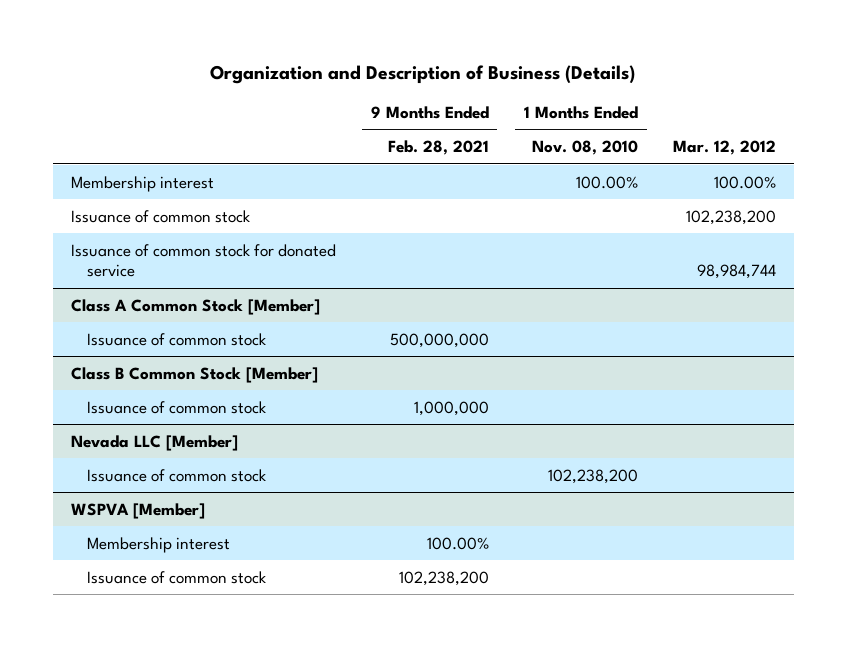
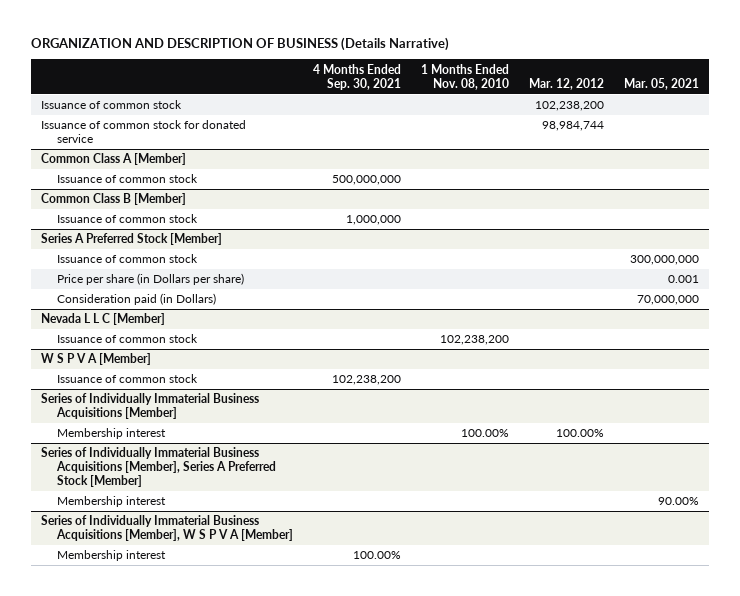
- Organization and Description of Business (Details)
+ ORGANIZATION AND DESCRIPTION OF BUSINESS (Details Narrative)
- | 9 Months Ended Feb. 28, 2021 | 1 Months Ended Nov. 08, 2010 | Mar. 12, 2012
+ | 4 Months Ended Sep. 30, 2021 | 1 Months Ended Nov. 08, 2010 | Mar. 12, 2012 | Mar. 05, 2021
- Membership interest | | 100.00% | 100.00%
- Class A Common Stock [Member]
+ Common Class A [Member]
- Class B Common Stock [Member]
+ Common Class B [Member]
- Nevada LLC [Member]
+ Series A Preferred Stock [Member]
+ Issuance of common stock | | | | 300,000,000
+ Price per share (in Dollars per share) | | | | 0.001
+ Consideration paid (in Dollars) | | | | 70,000,000
+ Nevada L L C [Member]
- WSPVA [Member]
- Membership interest | 100.00% | |
+ W S P V A [Member]
+ Series of Individually Immaterial Business Acquisitions [Member]
+ Membership interest | | 100.00% | 100.00% |
+ Series of Individually Immaterial Business Acquisitions [Member], Series A Preferred Stock [Member]
+ Membership interest | | | | 90.00%
+ Series of Individually Immaterial Business Acquisitions [Member], W S P V A [Member]
+ Membership interest | 100.00% | | |

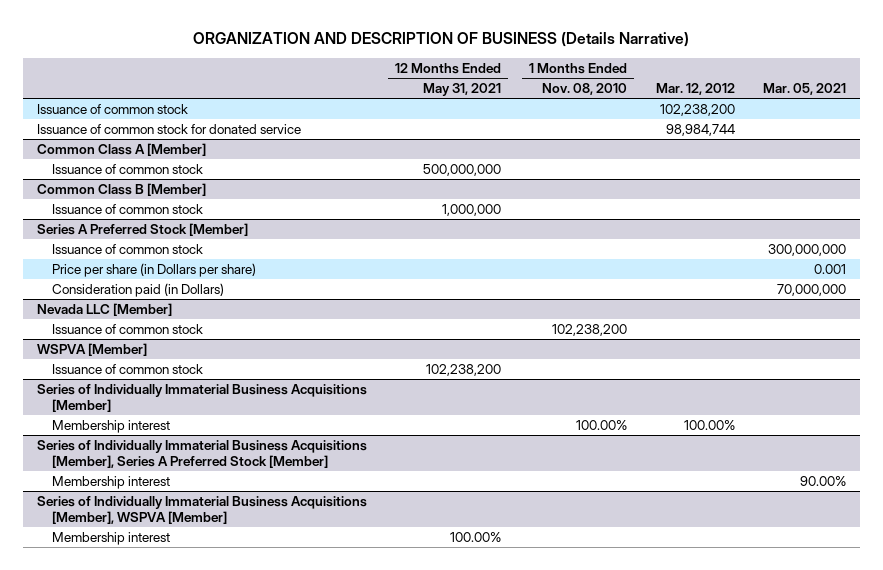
- | 4 Months Ended Sep. 30, 2021 | 1 Months Ended Nov. 08, 2010 | Mar. 12, 2012 | Mar. 05, 2021
+ | 12 Months Ended May 31, 2021 | 1 Months Ended Nov. 08, 2010 | Mar. 12, 2012 | Mar. 05, 2021
- Nevada L L C [Member]
+ Nevada LLC [Member]
- W S P V A [Member]
+ WSPVA [Member]
- Series of Individually Immaterial Business Acquisitions [Member], W S P V A [Member]
+ Series of Individually Immaterial Business Acquisitions [Member], WSPVA [Member]

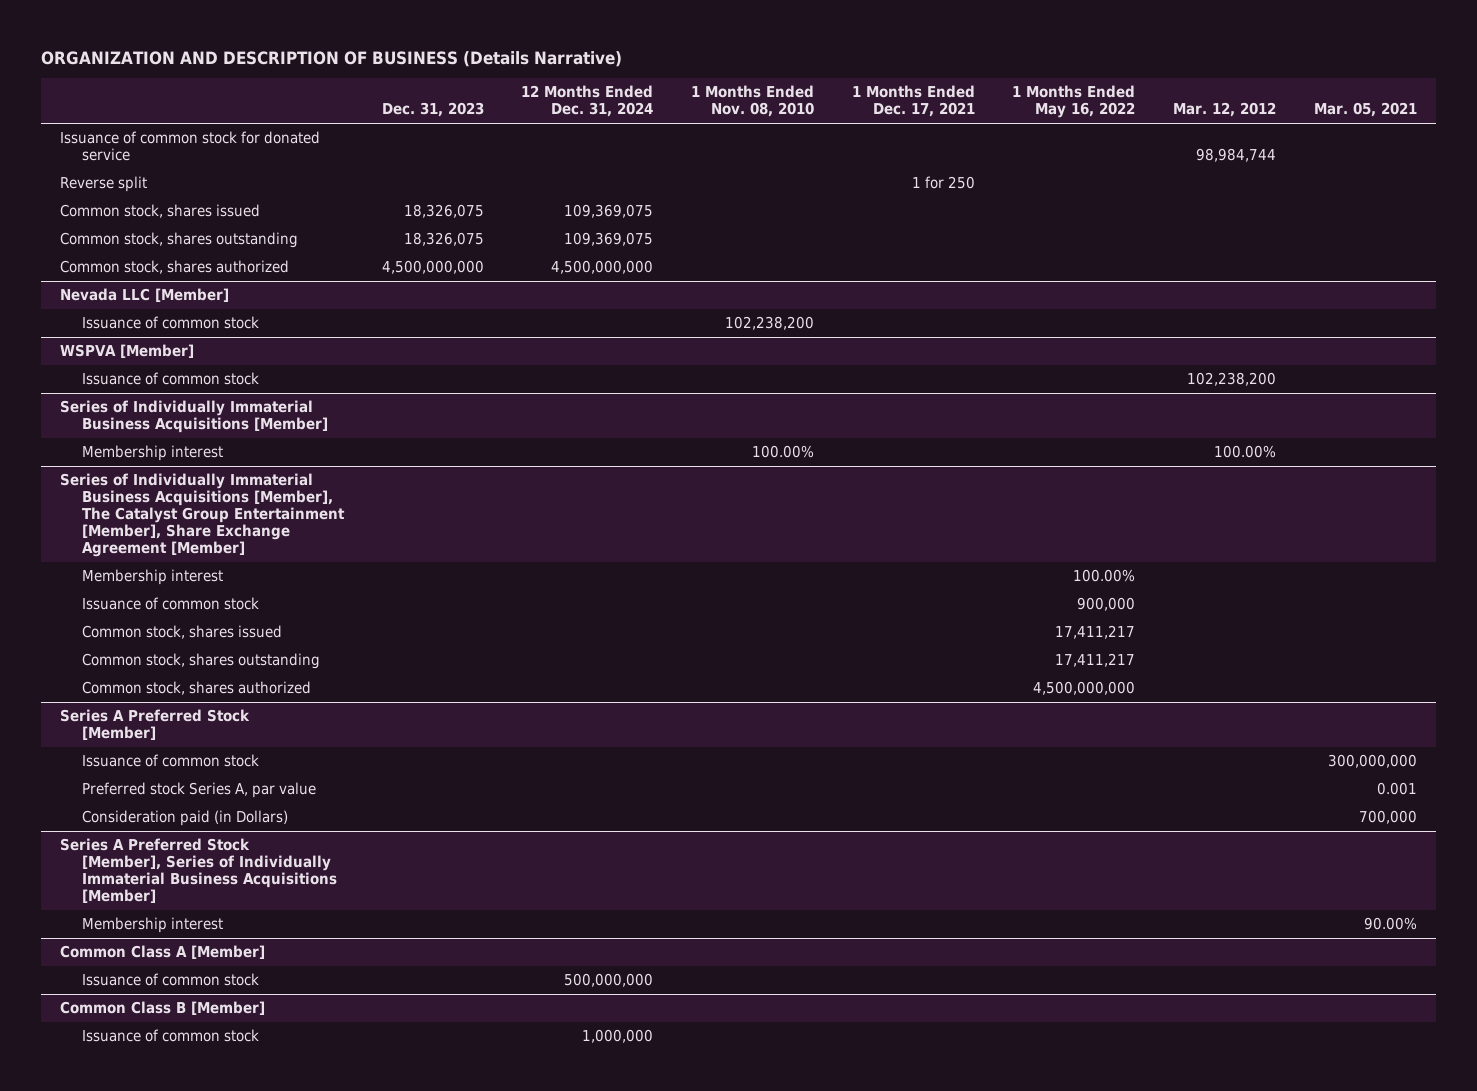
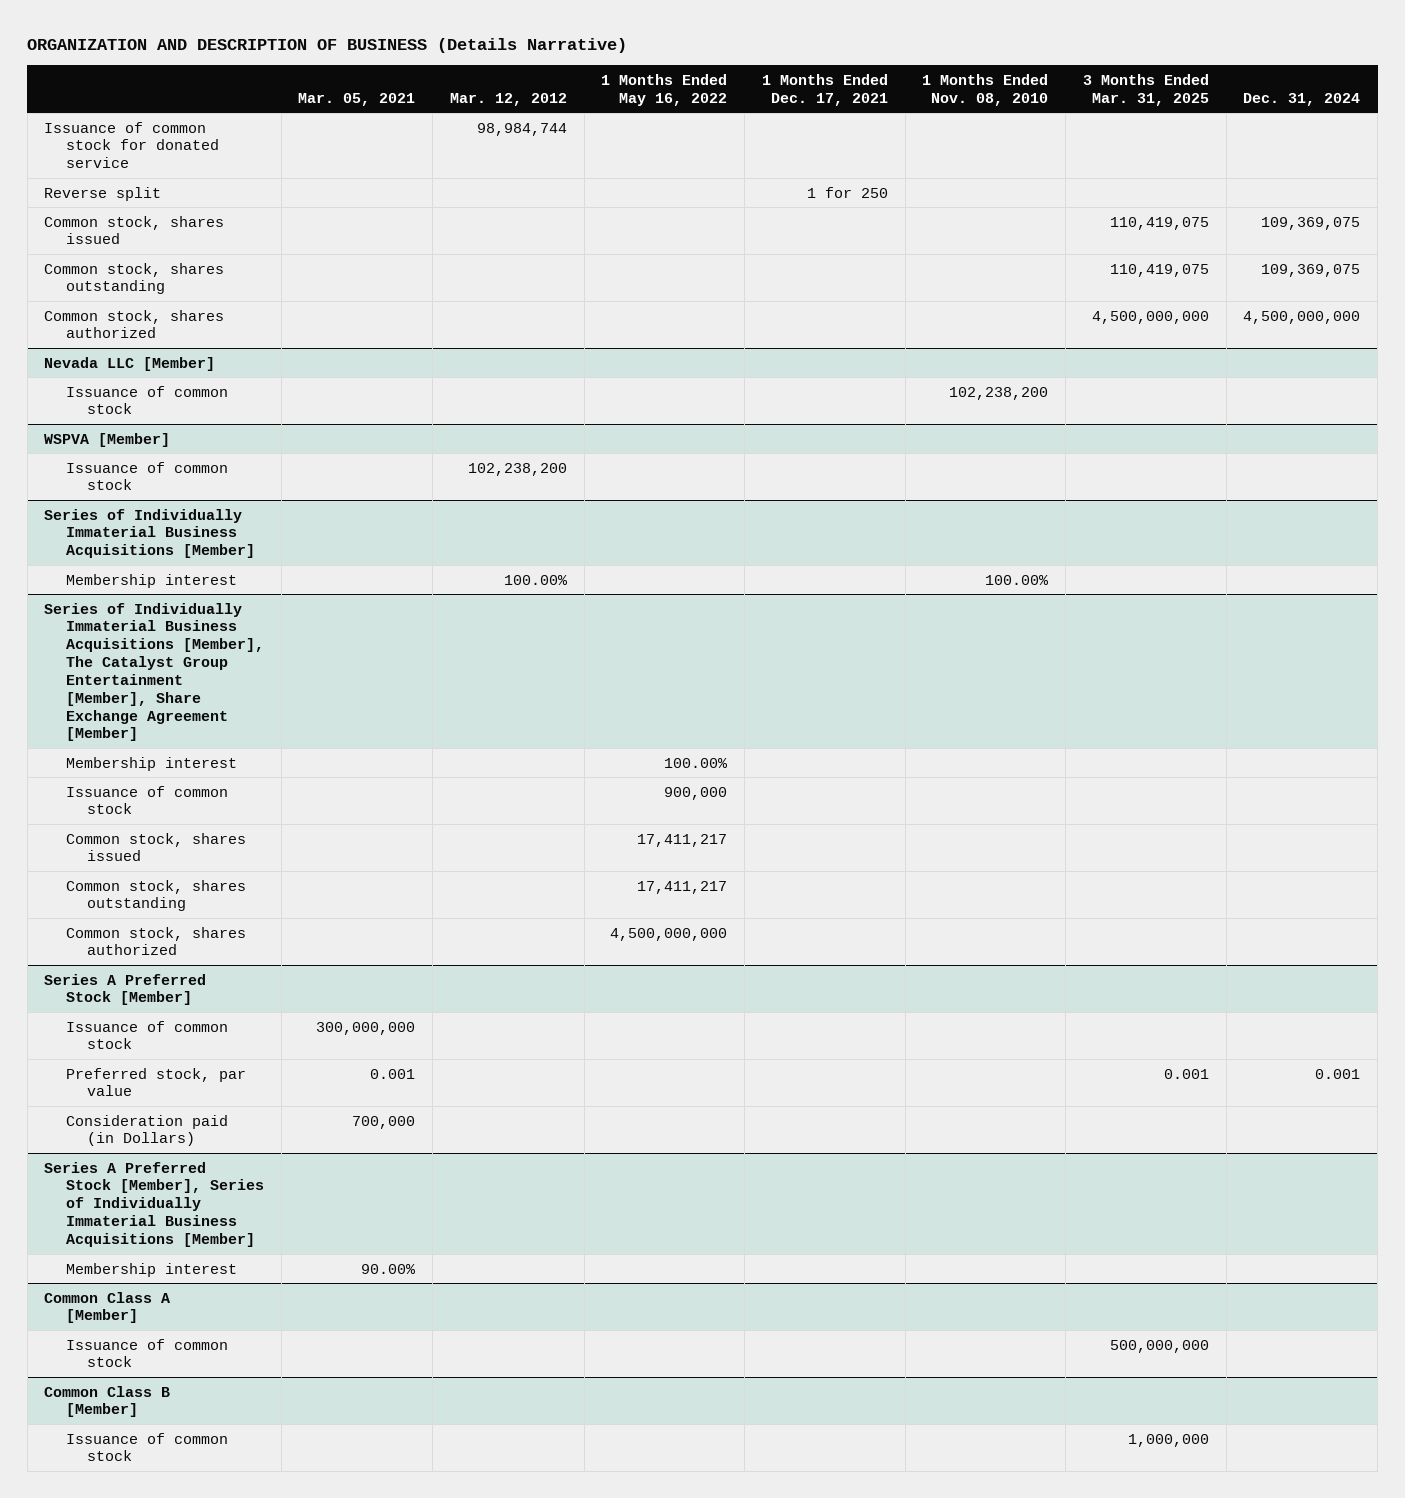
- | Dec. 31, 2023 | 12 Months Ended Dec. 31, 2024 | 1 Months Ended Nov. 08, 2010 | 1 Months Ended Dec. 17, 2021 | 1 Months Ended May 16, 2022 | Mar. 12, 2012 | Mar. 05, 2021
+ | Mar. 05, 2021 | Mar. 12, 2012 | 1 Months Ended May 16, 2022 | 1 Months Ended Dec. 17, 2021 | 1 Months Ended Nov. 08, 2010 | 3 Months Ended Mar. 31, 2025 | Dec. 31, 2024
@ Series A Preferred Stock [Member]
- Preferred stock Series A, par value | | | | | | | 0.001
+ Preferred stock, par value | 0.001 | | | | | 0.001 | 0.001

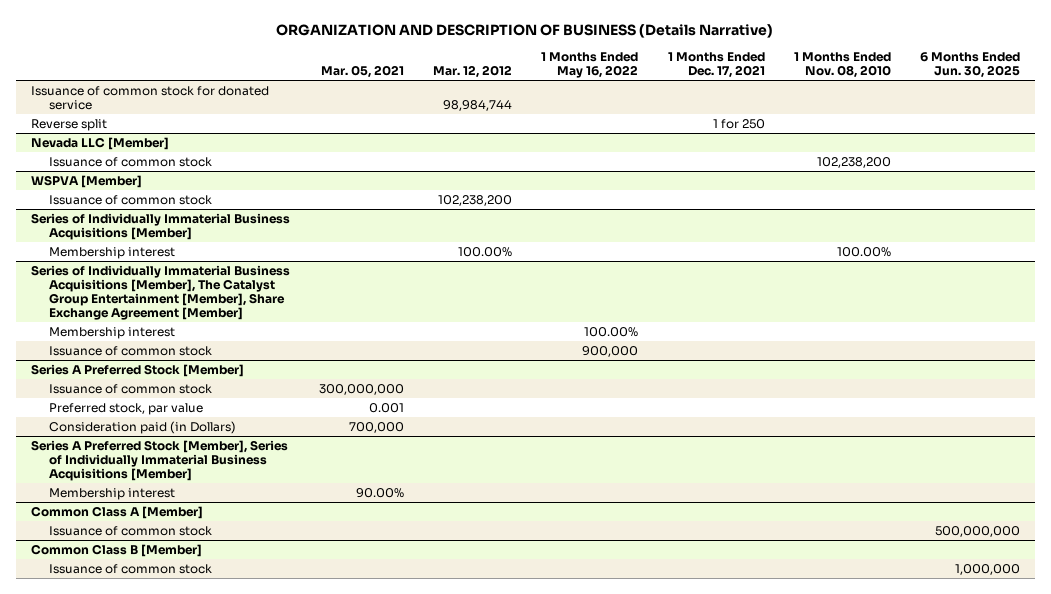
- | Mar. 05, 2021 | Mar. 12, 2012 | 1 Months Ended May 16, 2022 | 1 Months Ended Dec. 17, 2021 | 1 Months Ended Nov. 08, 2010 | 3 Months Ended Mar. 31, 2025 | Dec. 31, 2024
+ | Mar. 05, 2021 | Mar. 12, 2012 | 1 Months Ended May 16, 2022 | 1 Months Ended Dec. 17, 2021 | 1 Months Ended Nov. 08, 2010 | 6 Months Ended Jun. 30, 2025
- Common stock, shares issued | | | | | | 110,419,075 | 109,369,075
- Common stock, shares outstanding | | | | | | 110,419,075 | 109,369,075
- Common stock, shares authorized | | | | | | 4,500,000,000 | 4,500,000,000
@ Series of Individually Immaterial Business Acquisitions [Member], The Catalyst Group Entertainment [Member], Share Exchange Agreement [Member]
- Common stock, shares issued | | | 17,411,217 | | | |
- Common stock, shares outstanding | | | 17,411,217 | | | |
- Common stock, shares authorized | | | 4,500,000,000 | | | |

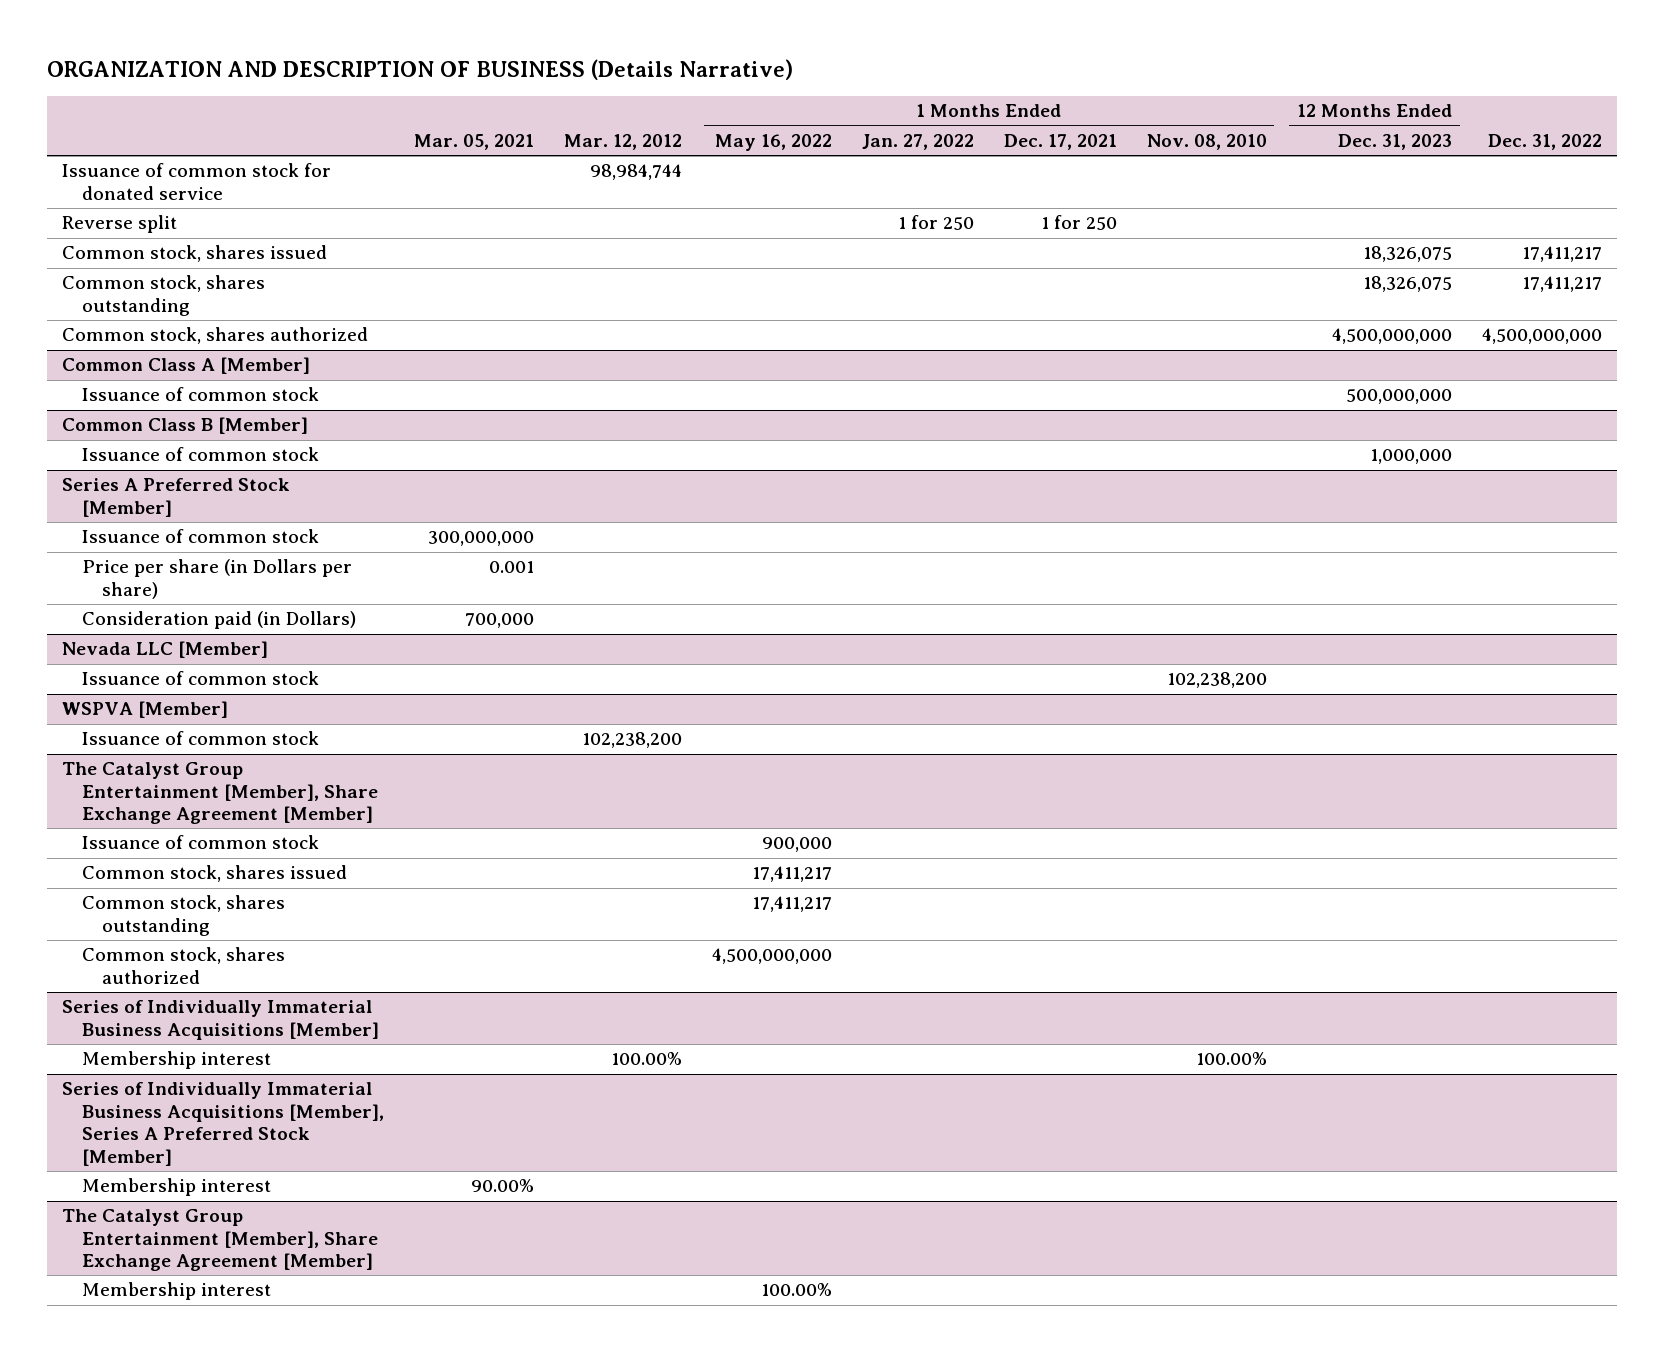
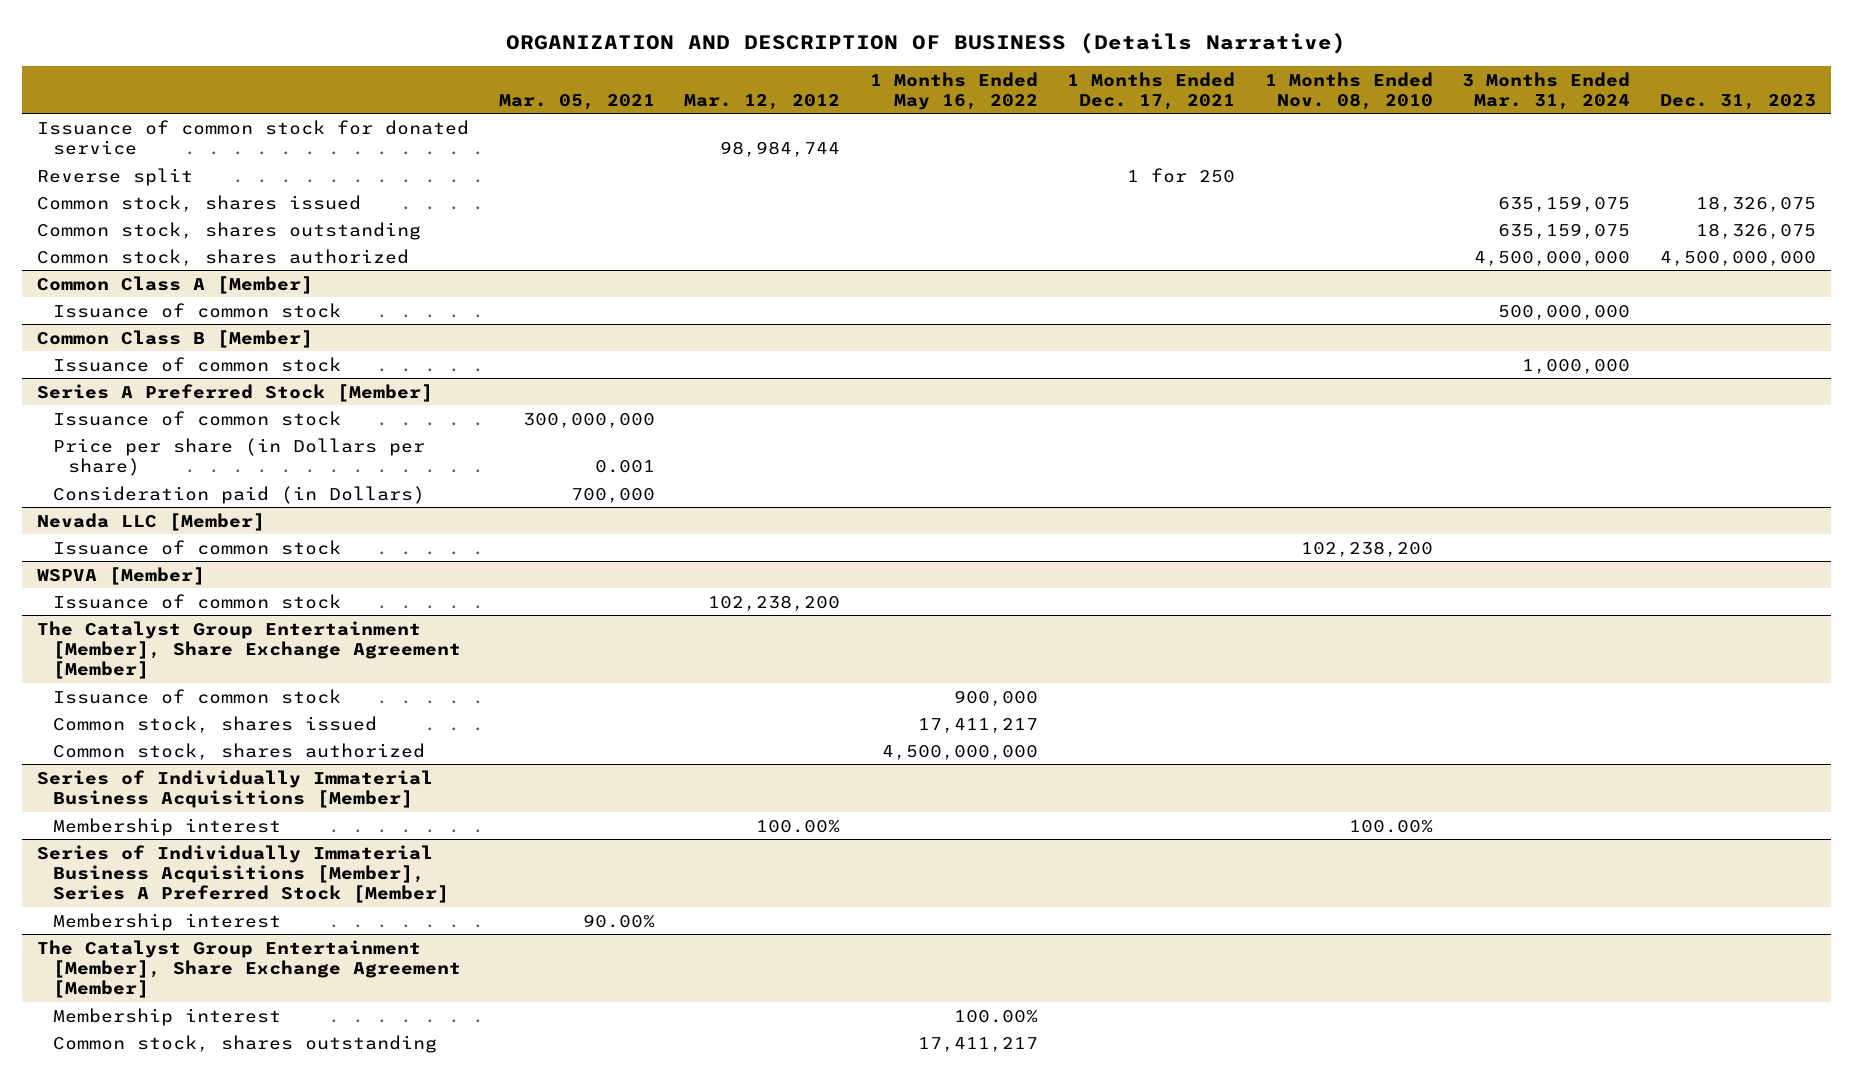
- | Mar. 05, 2021 | Mar. 12, 2012 | 1 Months Ended May 16, 2022 | 1 Months Ended Jan. 27, 2022 | 1 Months Ended Dec. 17, 2021 | 1 Months Ended Nov. 08, 2010 | 12 Months Ended Dec. 31, 2023 | Dec. 31, 2022
+ | Mar. 05, 2021 | Mar. 12, 2012 | 1 Months Ended May 16, 2022 | 1 Months Ended Dec. 17, 2021 | 1 Months Ended Nov. 08, 2010 | 3 Months Ended Mar. 31, 2024 | Dec. 31, 2023
@ The Catalyst Group Entertainment [Member], Share Exchange Agreement [Member]
moved down: Common stock, shares outstanding | | | 17,411,217 | | | |

